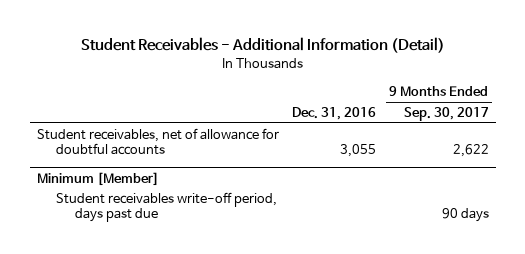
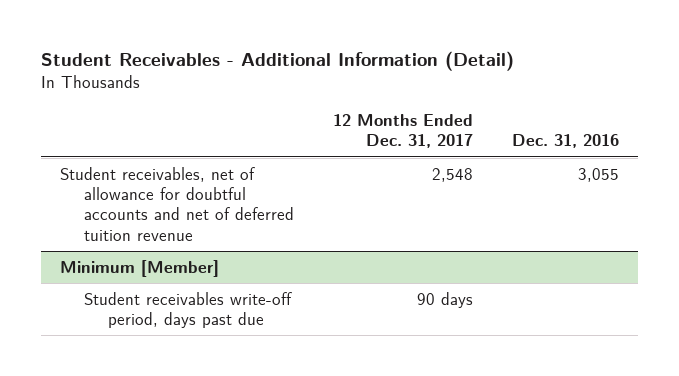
- | Dec. 31, 2016 | 9 Months Ended Sep. 30, 2017
+ | 12 Months Ended Dec. 31, 2017 | Dec. 31, 2016
- Student receivables, net of allowance for doubtful accounts | 3,055 | 2,622
+ Student receivables, net of allowance for doubtful accounts and net of deferred tuition revenue | 2,548 | 3,055

